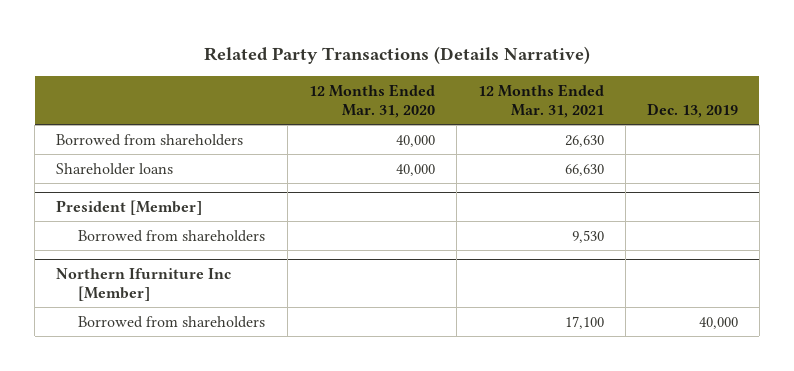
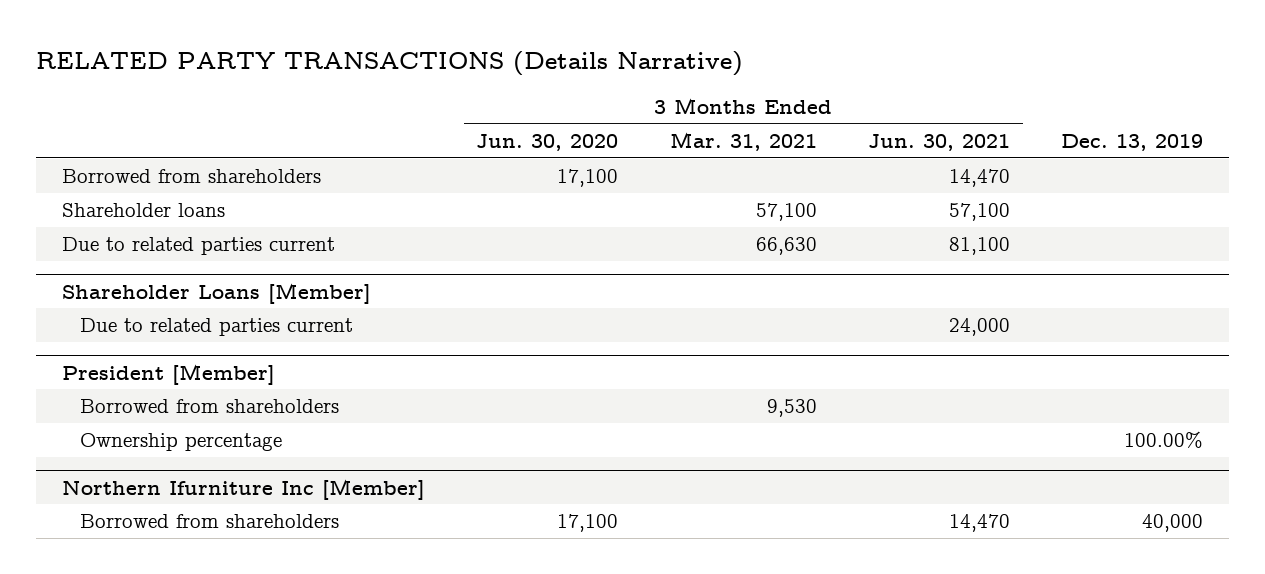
- Related Party Transactions (Details Narrative)
+ RELATED PARTY TRANSACTIONS (Details Narrative)
- | 12 Months Ended Mar. 31, 2020 | 12 Months Ended Mar. 31, 2021 | Dec. 13, 2019
+ | 3 Months Ended Jun. 30, 2020 | 3 Months Ended Mar. 31, 2021 | 3 Months Ended Jun. 30, 2021 | Dec. 13, 2019
+ Due to related parties current | | 66,630 | 81,100 |
+ Shareholder Loans [Member]
+ Due to related parties current | | | 24,000 |
@ President [Member]
+ Ownership percentage | | | | 100.00%

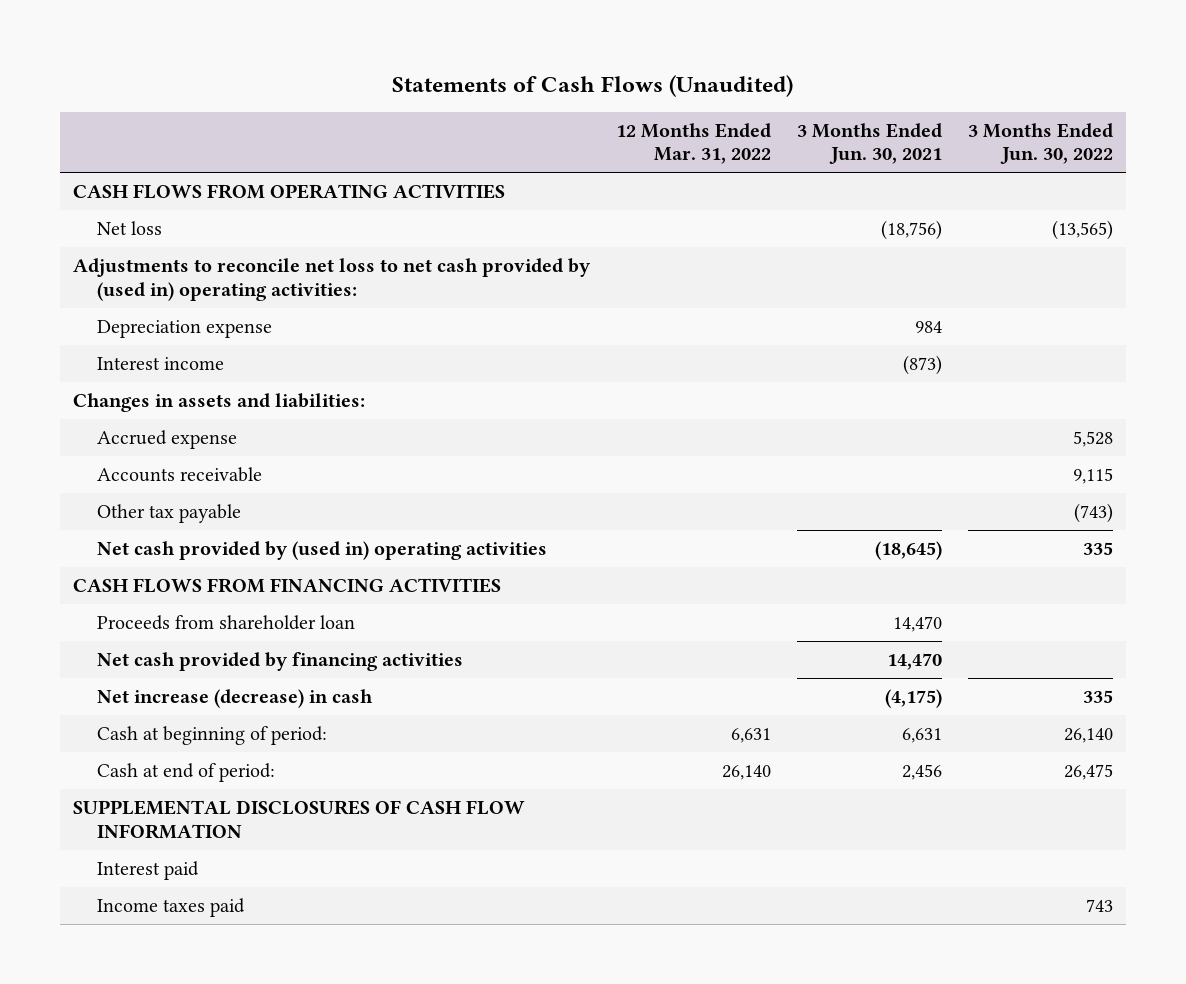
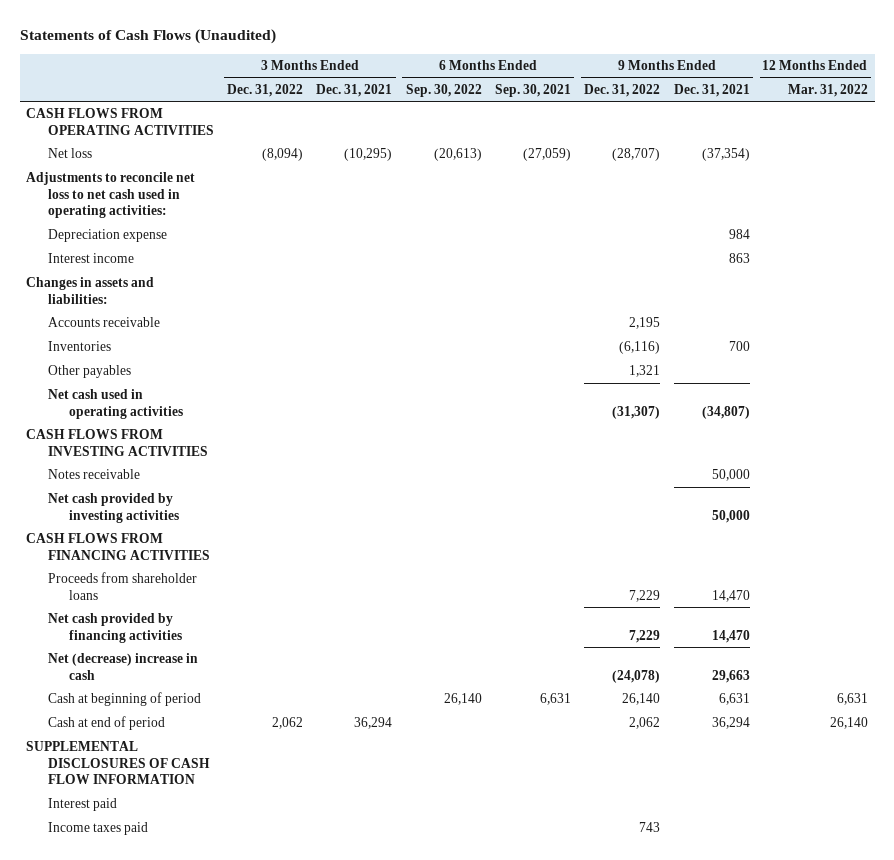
- | 12 Months Ended Mar. 31, 2022 | 3 Months Ended Jun. 30, 2021 | 3 Months Ended Jun. 30, 2022
+ | 3 Months Ended Dec. 31, 2022 | 3 Months Ended Dec. 31, 2021 | 6 Months Ended Sep. 30, 2022 | 6 Months Ended Sep. 30, 2021 | 9 Months Ended Dec. 31, 2022 | 9 Months Ended Dec. 31, 2021 | 12 Months Ended Mar. 31, 2022
- Adjustments to reconcile net loss to net cash provided by (used in) operating activities:
+ Adjustments to reconcile net loss to net cash used in operating activities:
- Accrued expense | | | 5,528
- Other tax payable | | | (743)
- Net cash provided by (used in) operating activities | | (18,645) | 335
+ Inventories | | | | | (6,116) | 700 |
+ Other payables | | | | | 1,321 | |
+ Net cash used in operating activities | | | | | (31,307) | (34,807) |
+ CASH FLOWS FROM INVESTING ACTIVITIES
+ Notes receivable | | | | | | 50,000 |
+ Net cash provided by investing activities | | | | | | 50,000 |
- Proceeds from shareholder loan | | 14,470 |
+ Proceeds from shareholder loans | | | | | 7,229 | 14,470 |
- Net increase (decrease) in cash | | (4,175) | 335
- Cash at beginning of period: | 6,631 | 6,631 | 26,140
- Cash at end of period: | 26,140 | 2,456 | 26,475
+ Net (decrease) increase in cash | | | | | (24,078) | 29,663 |
+ Cash at beginning of period | | | 26,140 | 6,631 | 26,140 | 6,631 | 6,631
+ Cash at end of period | 2,062 | 36,294 | | | 2,062 | 36,294 | 26,140

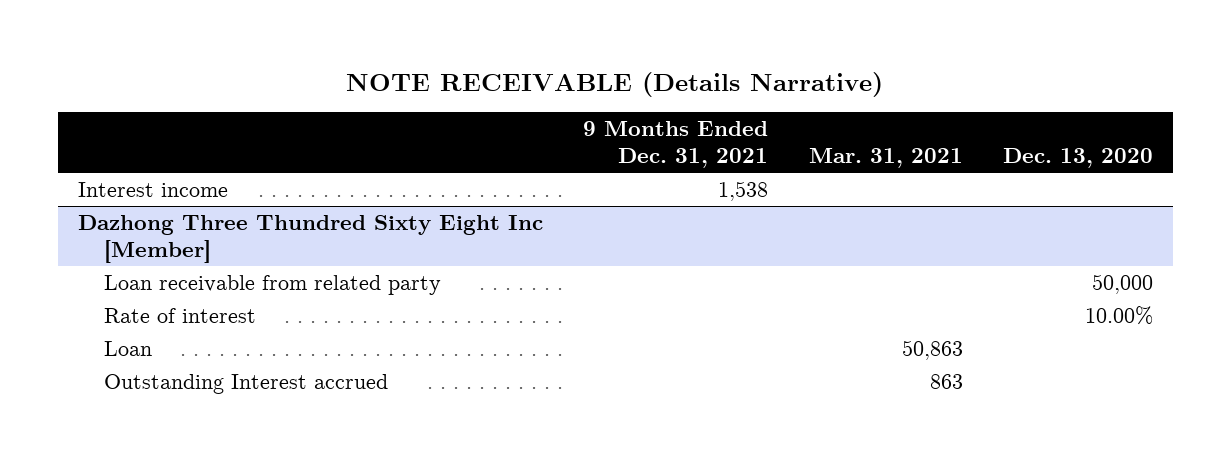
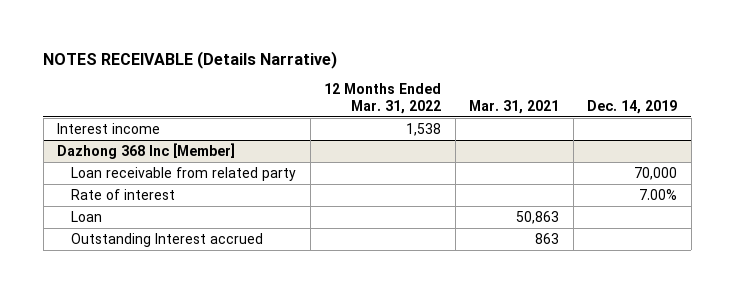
- NOTE RECEIVABLE (Details Narrative)
+ NOTES RECEIVABLE (Details Narrative)
- | 9 Months Ended Dec. 31, 2021 | Mar. 31, 2021 | Dec. 13, 2020
+ | 12 Months Ended Mar. 31, 2022 | Mar. 31, 2021 | Dec. 14, 2019
- Dazhong Three Thundred Sixty Eight Inc [Member]
+ Dazhong 368 Inc [Member]

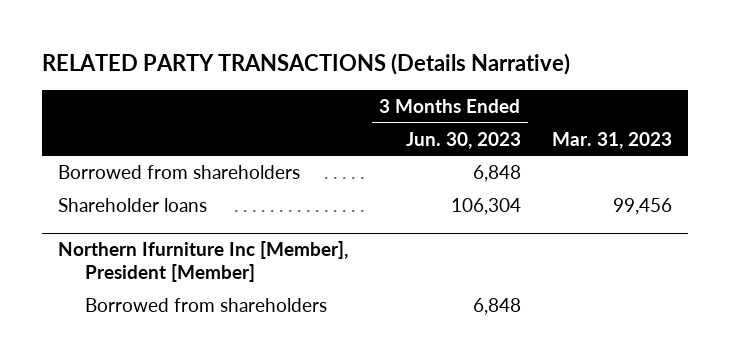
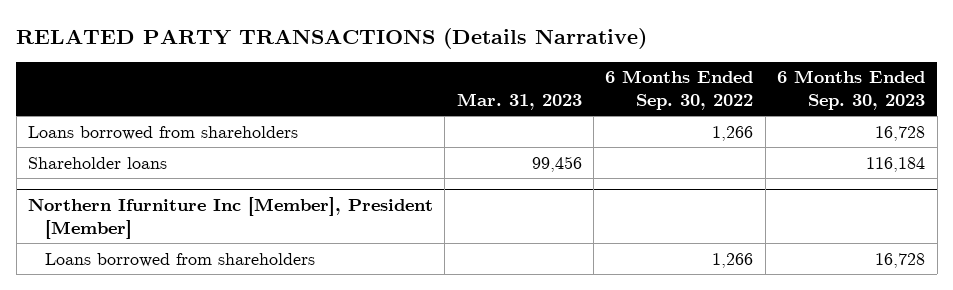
- | 3 Months Ended Jun. 30, 2023 | Mar. 31, 2023
+ | Mar. 31, 2023 | 6 Months Ended Sep. 30, 2022 | 6 Months Ended Sep. 30, 2023
- Borrowed from shareholders | 6,848 |
+ Loans borrowed from shareholders | | 1,266 | 16,728
@ Northern Ifurniture Inc [Member], President [Member]
- Borrowed from shareholders | 6,848 |
+ Loans borrowed from shareholders | | 1,266 | 16,728

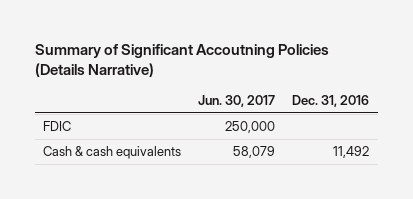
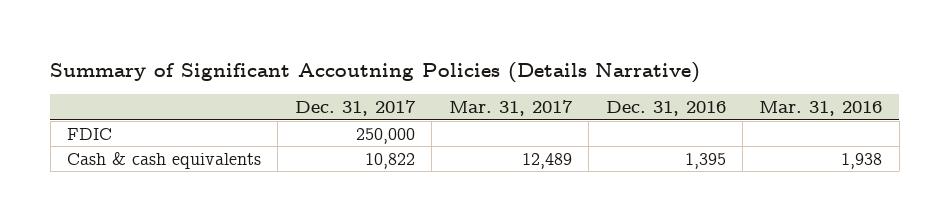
- | Jun. 30, 2017 | Dec. 31, 2016
+ | Dec. 31, 2017 | Mar. 31, 2017 | Dec. 31, 2016 | Mar. 31, 2016
- Cash & cash equivalents | 58,079 | 11,492
+ Cash & cash equivalents | 10,822 | 12,489 | 1,395 | 1,938

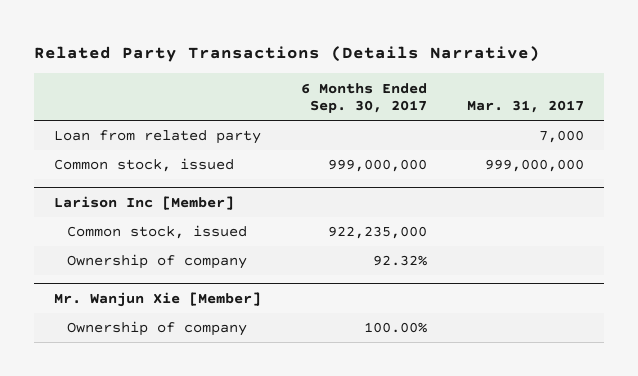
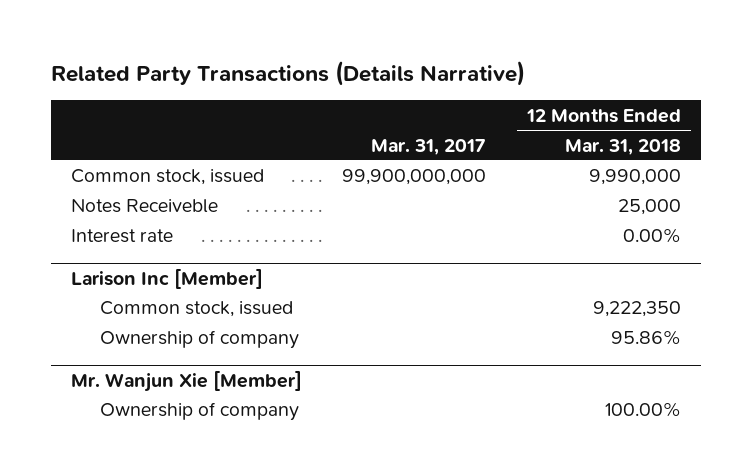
- | 6 Months Ended Sep. 30, 2017 | Mar. 31, 2017
+ | Mar. 31, 2017 | 12 Months Ended Mar. 31, 2018
- Loan from related party | | 7,000
- Common stock, issued | 999,000,000 | 999,000,000
+ Common stock, issued | 99,900,000,000 | 9,990,000
+ Notes Receiveble | | 25,000
+ Interest rate | | 0.00%

